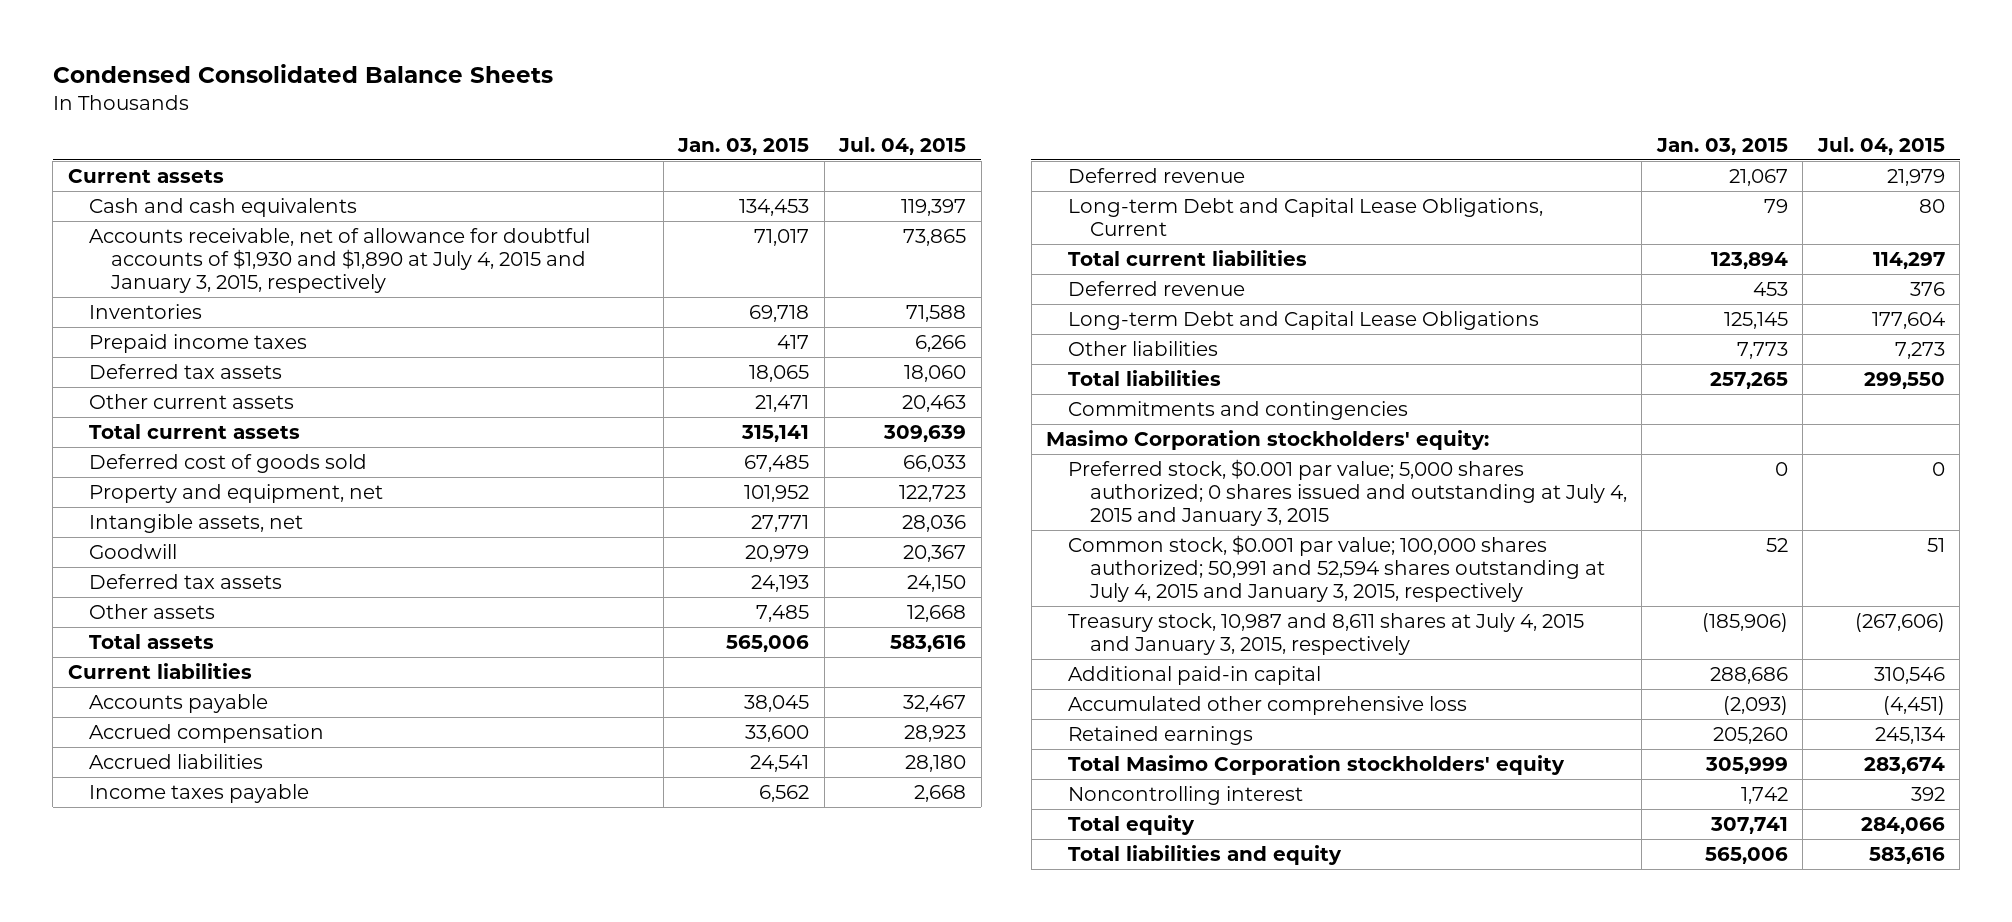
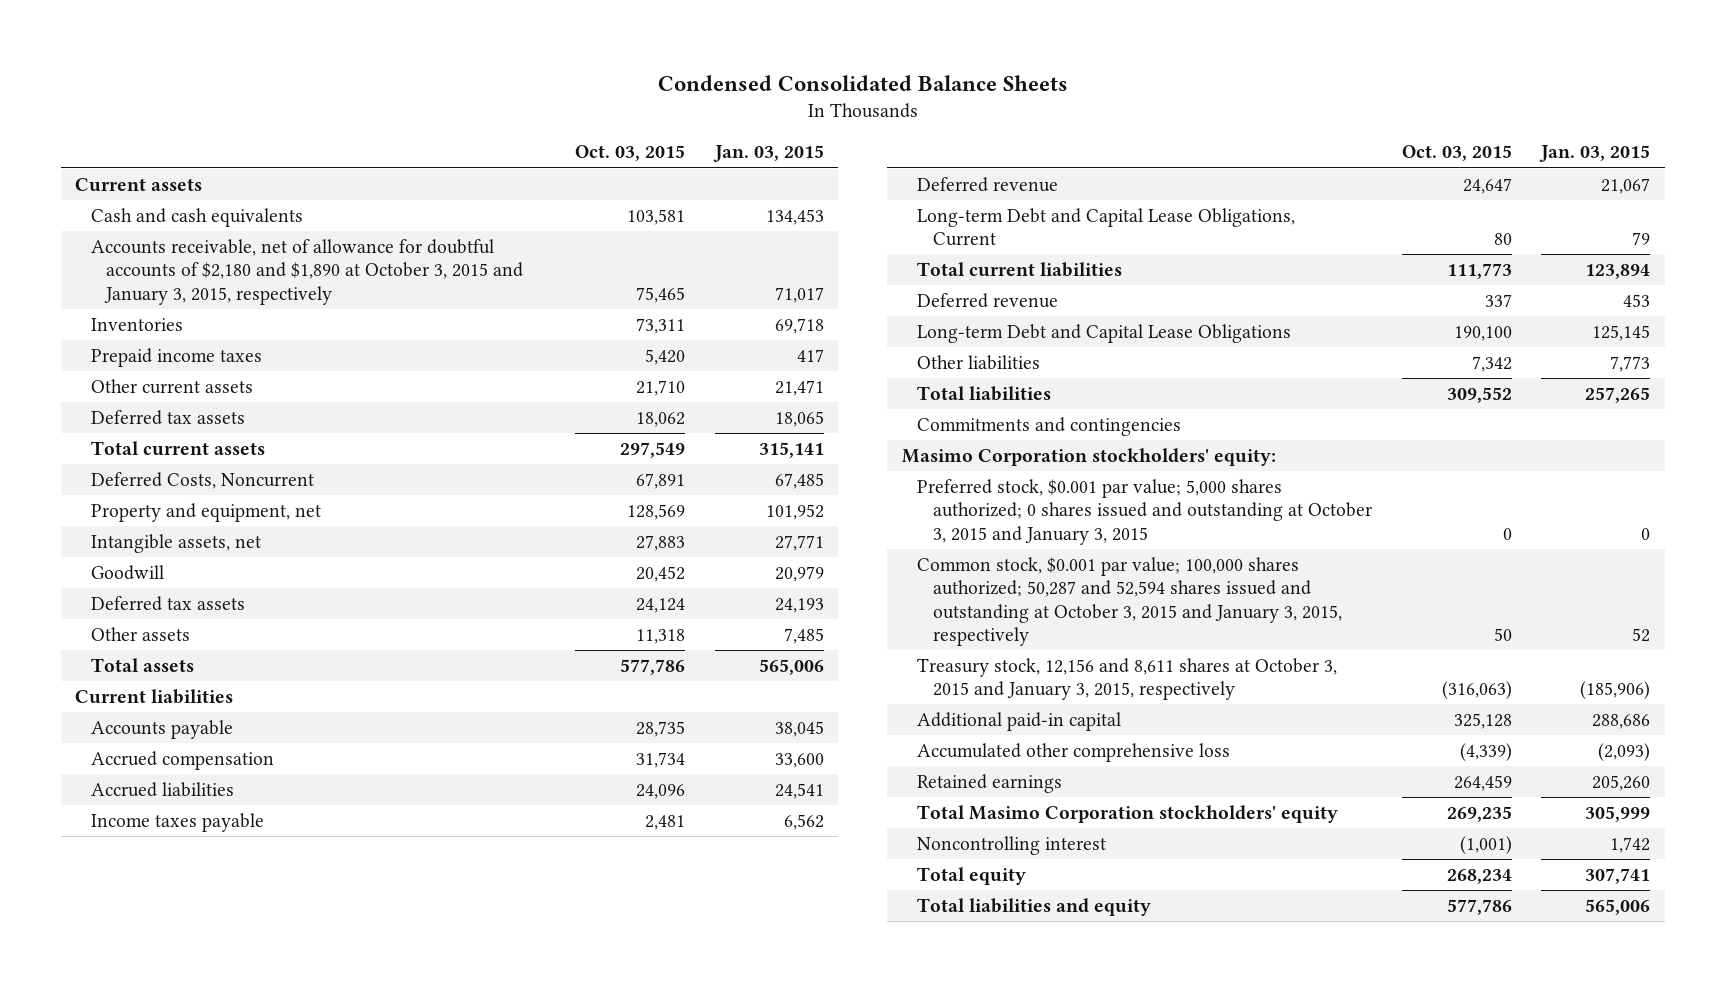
- | Jan. 03, 2015 | Jul. 04, 2015
+ | Oct. 03, 2015 | Jan. 03, 2015
- Accounts receivable, net of allowance for doubtful accounts of $1,930 and $1,890 at July 4, 2015 and January 3, 2015, respectively | 71,017 | 73,865
+ Accounts receivable, net of allowance for doubtful accounts of $2,180 and $1,890 at October 3, 2015 and January 3, 2015, respectively | 75,465 | 71,017
moved down: Deferred tax assets | 18,062 | 18,065
- Deferred cost of goods sold | 67,485 | 66,033
+ Deferred Costs, Noncurrent | 67,891 | 67,485
- Preferred stock, $0.001 par value; 5,000 shares authorized; 0 shares issued and outstanding at July 4, 2015 and January 3, 2015 | 0 | 0
- Common stock, $0.001 par value; 100,000 shares authorized; 50,991 and 52,594 shares outstanding at July 4, 2015 and January 3, 2015, respectively | 52 | 51
- Treasury stock, 10,987 and 8,611 shares at July 4, 2015 and January 3, 2015, respectively | (185,906) | (267,606)
+ Preferred stock, $0.001 par value; 5,000 shares authorized; 0 shares issued and outstanding at October 3, 2015 and January 3, 2015 | 0 | 0
+ Common stock, $0.001 par value; 100,000 shares authorized; 50,287 and 52,594 shares issued and outstanding at October 3, 2015 and January 3, 2015, respectively | 50 | 52
+ Treasury stock, 12,156 and 8,611 shares at October 3, 2015 and January 3, 2015, respectively | (316,063) | (185,906)

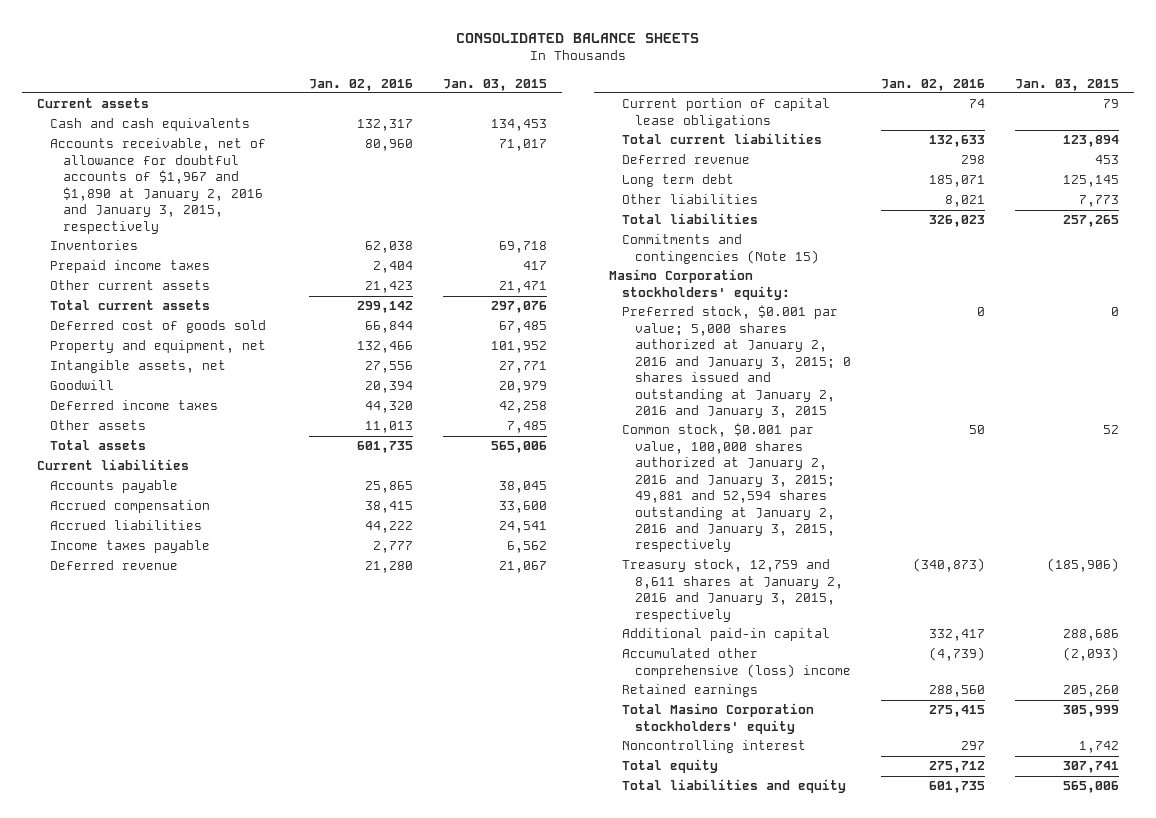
- Condensed Consolidated Balance Sheets
+ CONSOLIDATED BALANCE SHEETS
- | Oct. 03, 2015 | Jan. 03, 2015
+ | Jan. 02, 2016 | Jan. 03, 2015
- Accounts receivable, net of allowance for doubtful accounts of $2,180 and $1,890 at October 3, 2015 and January 3, 2015, respectively | 75,465 | 71,017
+ Accounts receivable, net of allowance for doubtful accounts of $1,967 and $1,890 at January 2, 2016 and January 3, 2015, respectively | 80,960 | 71,017
- Deferred tax assets | 18,062 | 18,065
- Total current assets | 297,549 | 315,141
- Deferred Costs, Noncurrent | 67,891 | 67,485
+ Total current assets | 299,142 | 297,076
+ Deferred cost of goods sold | 66,844 | 67,485
- Deferred tax assets | 24,124 | 24,193
+ Deferred income taxes | 44,320 | 42,258
- Long-term Debt and Capital Lease Obligations, Current | 80 | 79
+ Current portion of capital lease obligations | 74 | 79
- Long-term Debt and Capital Lease Obligations | 190,100 | 125,145
+ Long term debt | 185,071 | 125,145
- Commitments and contingencies
+ Commitments and contingencies (Note 15)
- Preferred stock, $0.001 par value; 5,000 shares authorized; 0 shares issued and outstanding at October 3, 2015 and January 3, 2015 | 0 | 0
- Common stock, $0.001 par value; 100,000 shares authorized; 50,287 and 52,594 shares issued and outstanding at October 3, 2015 and January 3, 2015, respectively | 50 | 52
- Treasury stock, 12,156 and 8,611 shares at October 3, 2015 and January 3, 2015, respectively | (316,063) | (185,906)
+ Preferred stock, $0.001 par value; 5,000 shares authorized at January 2, 2016 and January 3, 2015; 0 shares issued and outstanding at January 2, 2016 and January 3, 2015 | 0 | 0
+ Common stock, $0.001 par value, 100,000 shares authorized at January 2, 2016 and January 3, 2015; 49,881 and 52,594 shares outstanding at January 2, 2016 and January 3, 2015, respectively | 50 | 52
+ Treasury stock, 12,759 and 8,611 shares at January 2, 2016 and January 3, 2015, respectively | (340,873) | (185,906)
- Accumulated other comprehensive loss | (4,339) | (2,093)
+ Accumulated other comprehensive (loss) income | (4,739) | (2,093)

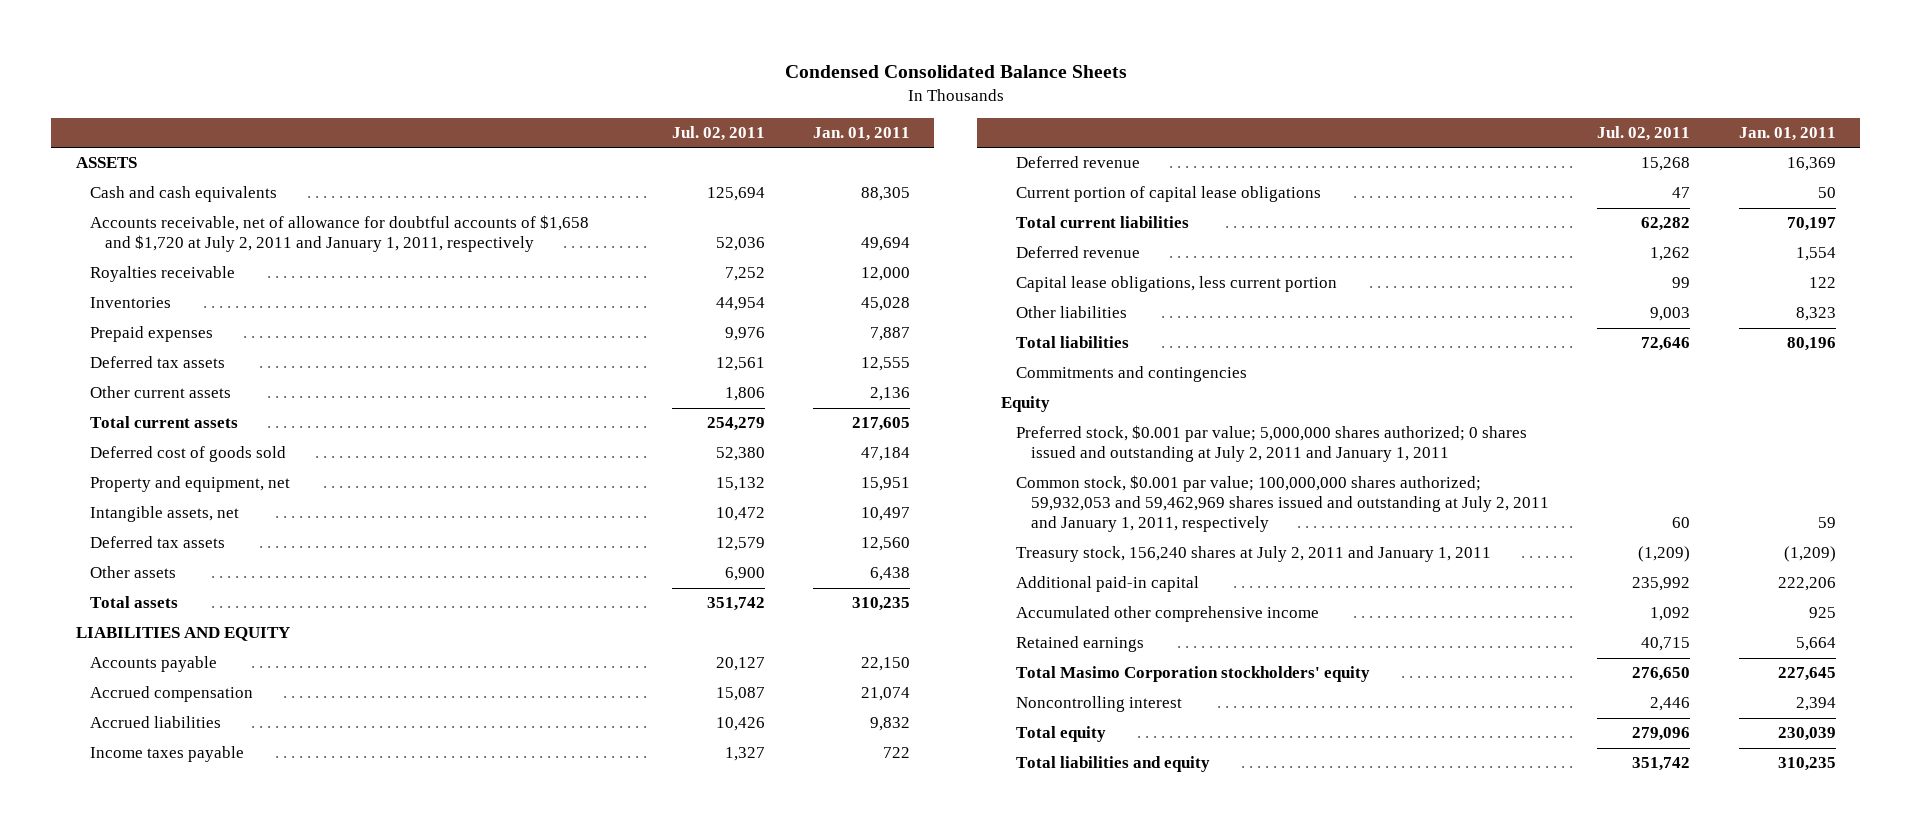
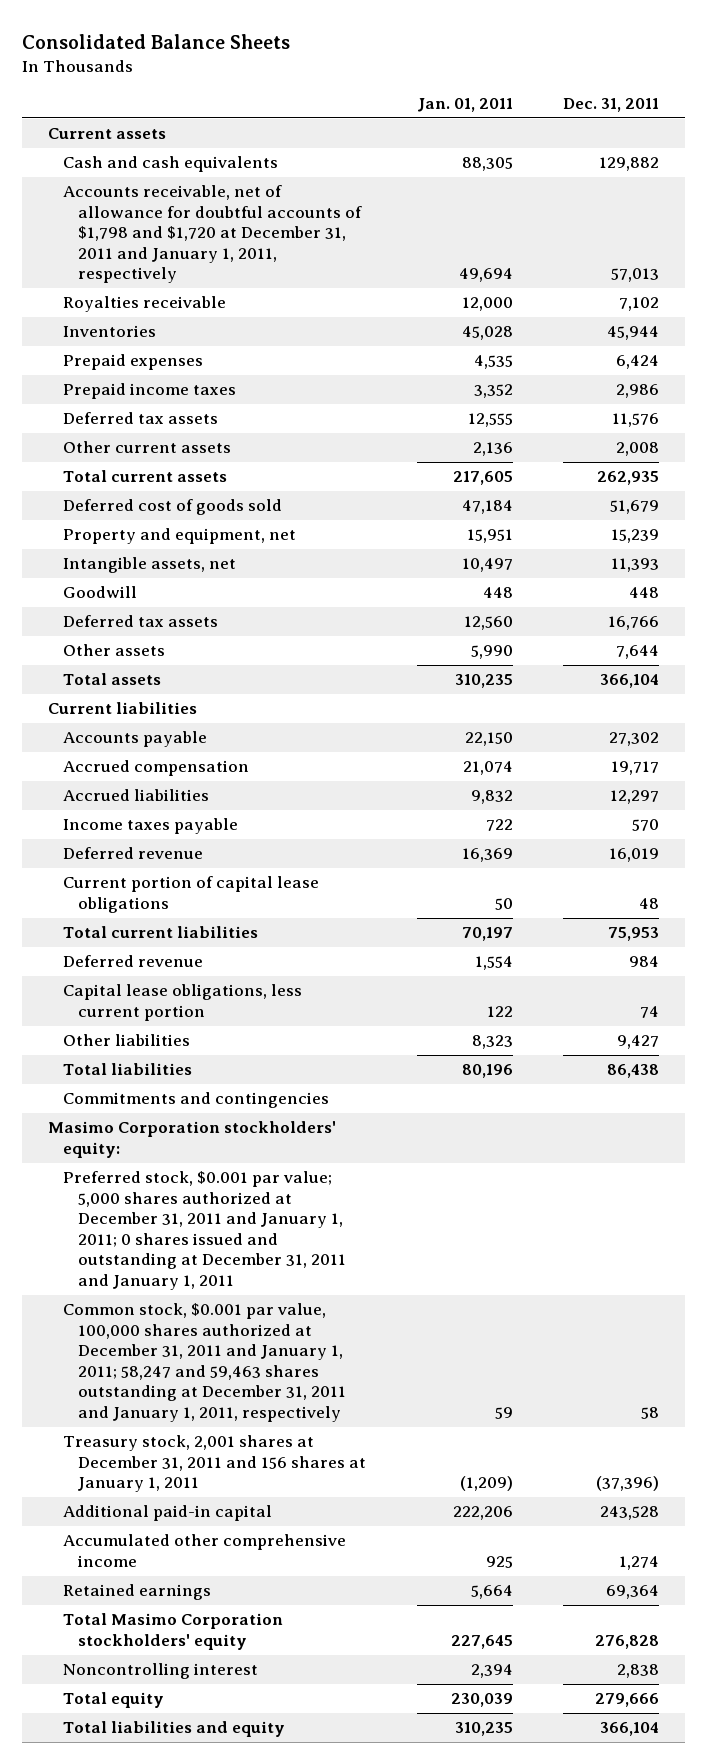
- Condensed Consolidated Balance Sheets
+ Consolidated Balance Sheets
- | Jul. 02, 2011 | Jan. 01, 2011
+ | Jan. 01, 2011 | Dec. 31, 2011
- ASSETS
+ Current assets
- Accounts receivable, net of allowance for doubtful accounts of $1,658 and $1,720 at July 2, 2011 and January 1, 2011, respectively | 52,036 | 49,694
+ Accounts receivable, net of allowance for doubtful accounts of $1,798 and $1,720 at December 31, 2011 and January 1, 2011, respectively | 49,694 | 57,013
- Prepaid expenses | 9,976 | 7,887
+ Prepaid expenses | 4,535 | 6,424
+ Prepaid income taxes | 3,352 | 2,986
+ Goodwill | 448 | 448
- Other assets | 6,900 | 6,438
+ Other assets | 5,990 | 7,644
- LIABILITIES AND EQUITY
+ Current liabilities
- Equity
- Preferred stock, $0.001 par value; 5,000,000 shares authorized; 0 shares issued and outstanding at July 2, 2011 and January 1, 2011
- Common stock, $0.001 par value; 100,000,000 shares authorized; 59,932,053 and 59,462,969 shares issued and outstanding at July 2, 2011 and January 1, 2011, respectively | 60 | 59
- Treasury stock, 156,240 shares at July 2, 2011 and January 1, 2011 | (1,209) | (1,209)
+ Masimo Corporation stockholders' equity:
+ Preferred stock, $0.001 par value; 5,000 shares authorized at December 31, 2011 and January 1, 2011; 0 shares issued and outstanding at December 31, 2011 and January 1, 2011
+ Common stock, $0.001 par value, 100,000 shares authorized at December 31, 2011 and January 1, 2011; 58,247 and 59,463 shares outstanding at December 31, 2011 and January 1, 2011, respectively | 59 | 58
+ Treasury stock, 2,001 shares at December 31, 2011 and 156 shares at January 1, 2011 | (1,209) | (37,396)

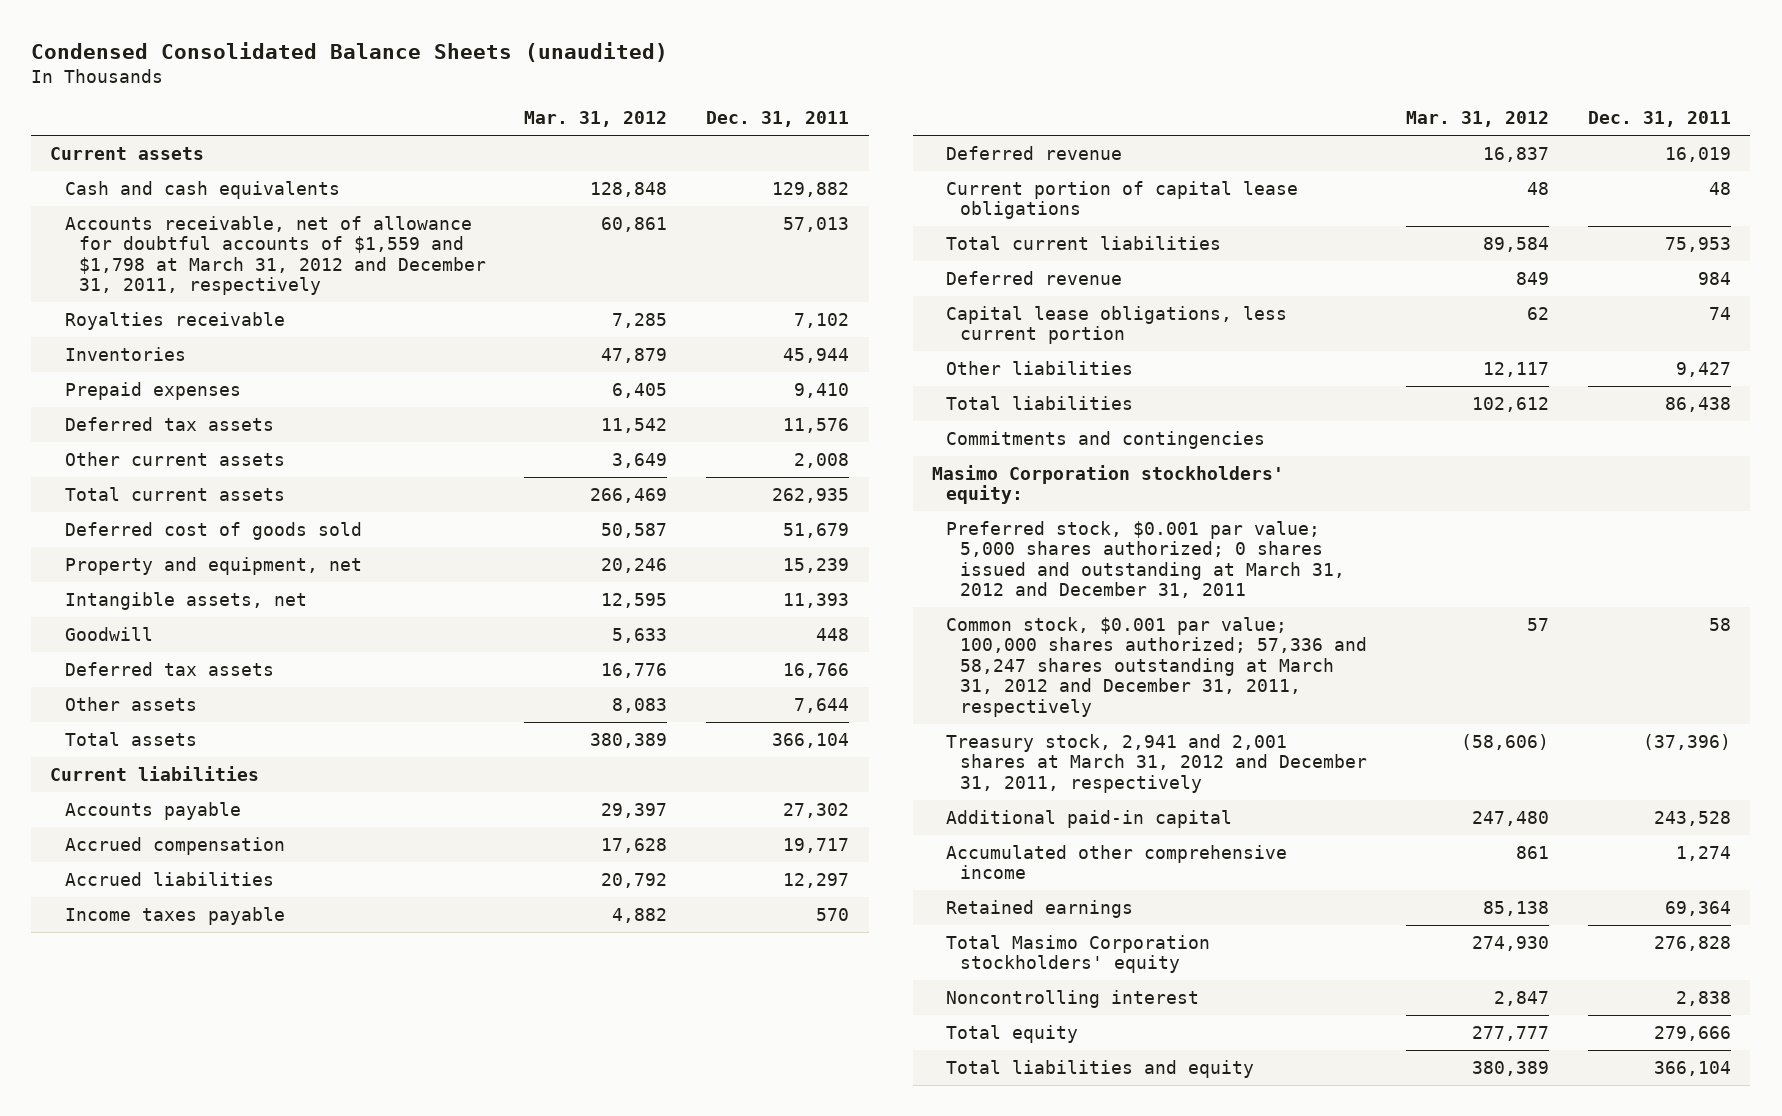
- Consolidated Balance Sheets
+ Condensed Consolidated Balance Sheets (unaudited)
- | Jan. 01, 2011 | Dec. 31, 2011
+ | Mar. 31, 2012 | Dec. 31, 2011
- Accounts receivable, net of allowance for doubtful accounts of $1,798 and $1,720 at December 31, 2011 and January 1, 2011, respectively | 49,694 | 57,013
+ Accounts receivable, net of allowance for doubtful accounts of $1,559 and $1,798 at March 31, 2012 and December 31, 2011, respectively | 60,861 | 57,013
- Prepaid expenses | 4,535 | 6,424
- Prepaid income taxes | 3,352 | 2,986
+ Prepaid expenses | 6,405 | 9,410
- Preferred stock, $0.001 par value; 5,000 shares authorized at December 31, 2011 and January 1, 2011; 0 shares issued and outstanding at December 31, 2011 and January 1, 2011
- Common stock, $0.001 par value, 100,000 shares authorized at December 31, 2011 and January 1, 2011; 58,247 and 59,463 shares outstanding at December 31, 2011 and January 1, 2011, respectively | 59 | 58
- Treasury stock, 2,001 shares at December 31, 2011 and 156 shares at January 1, 2011 | (1,209) | (37,396)
+ Preferred stock, $0.001 par value; 5,000 shares authorized; 0 shares issued and outstanding at March 31, 2012 and December 31, 2011
+ Common stock, $0.001 par value; 100,000 shares authorized; 57,336 and 58,247 shares outstanding at March 31, 2012 and December 31, 2011, respectively | 57 | 58
+ Treasury stock, 2,941 and 2,001 shares at March 31, 2012 and December 31, 2011, respectively | (58,606) | (37,396)

